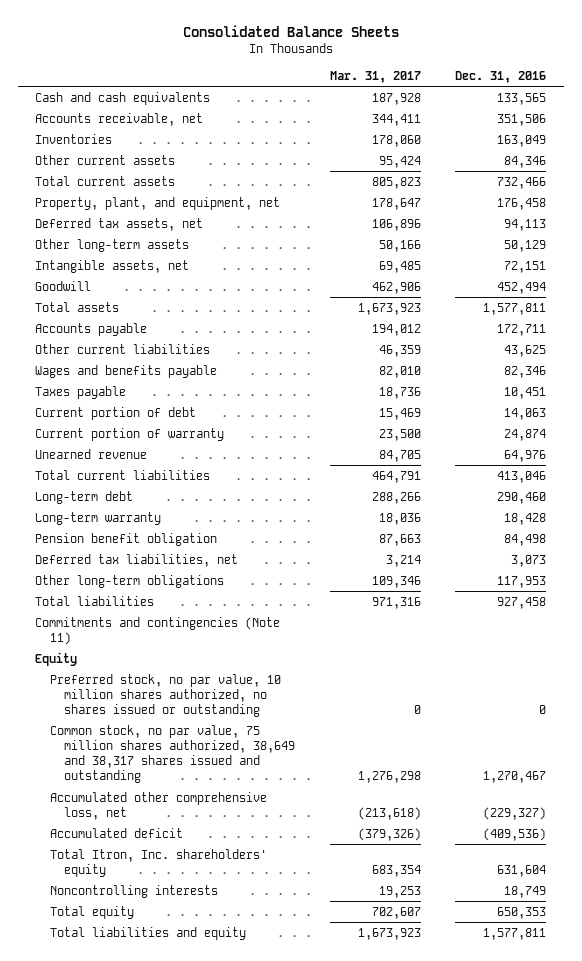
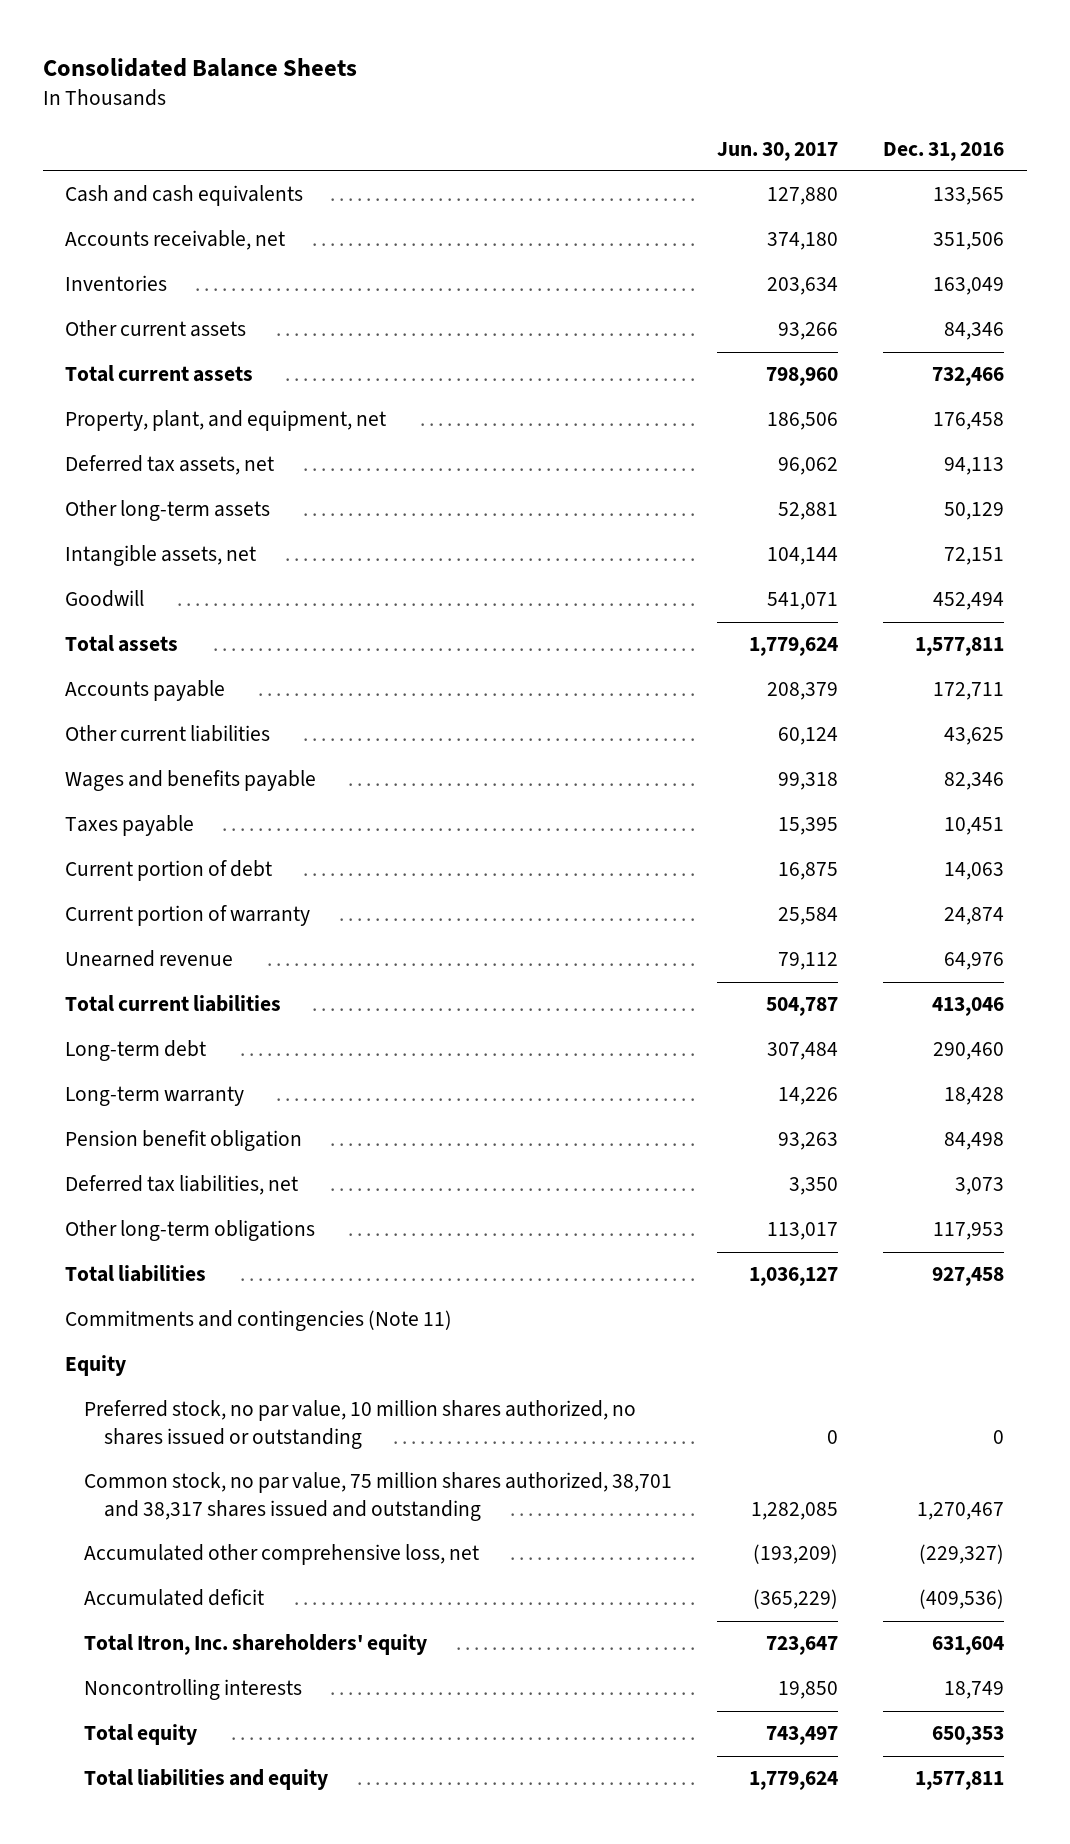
- | Mar. 31, 2017 | Dec. 31, 2016
+ | Jun. 30, 2017 | Dec. 31, 2016
- Common stock, no par value, 75 million shares authorized, 38,649 and 38,317 shares issued and outstanding | 1,276,298 | 1,270,467
+ Common stock, no par value, 75 million shares authorized, 38,701 and 38,317 shares issued and outstanding | 1,282,085 | 1,270,467

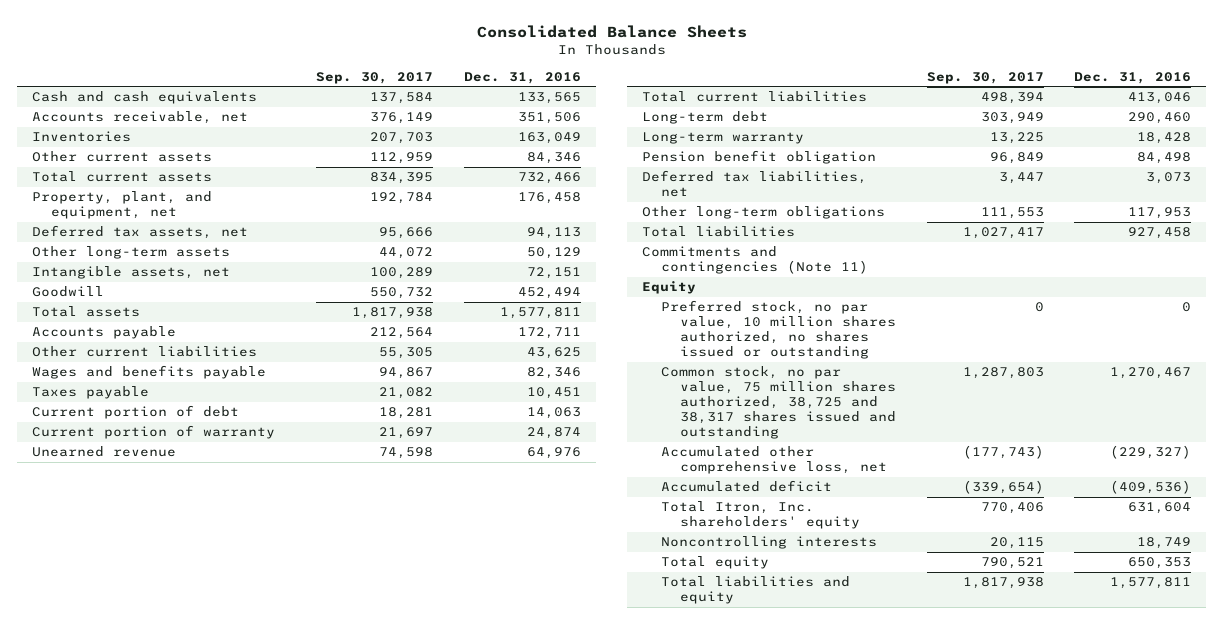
- | Jun. 30, 2017 | Dec. 31, 2016
+ | Sep. 30, 2017 | Dec. 31, 2016
- Common stock, no par value, 75 million shares authorized, 38,701 and 38,317 shares issued and outstanding | 1,282,085 | 1,270,467
+ Common stock, no par value, 75 million shares authorized, 38,725 and 38,317 shares issued and outstanding | 1,287,803 | 1,270,467

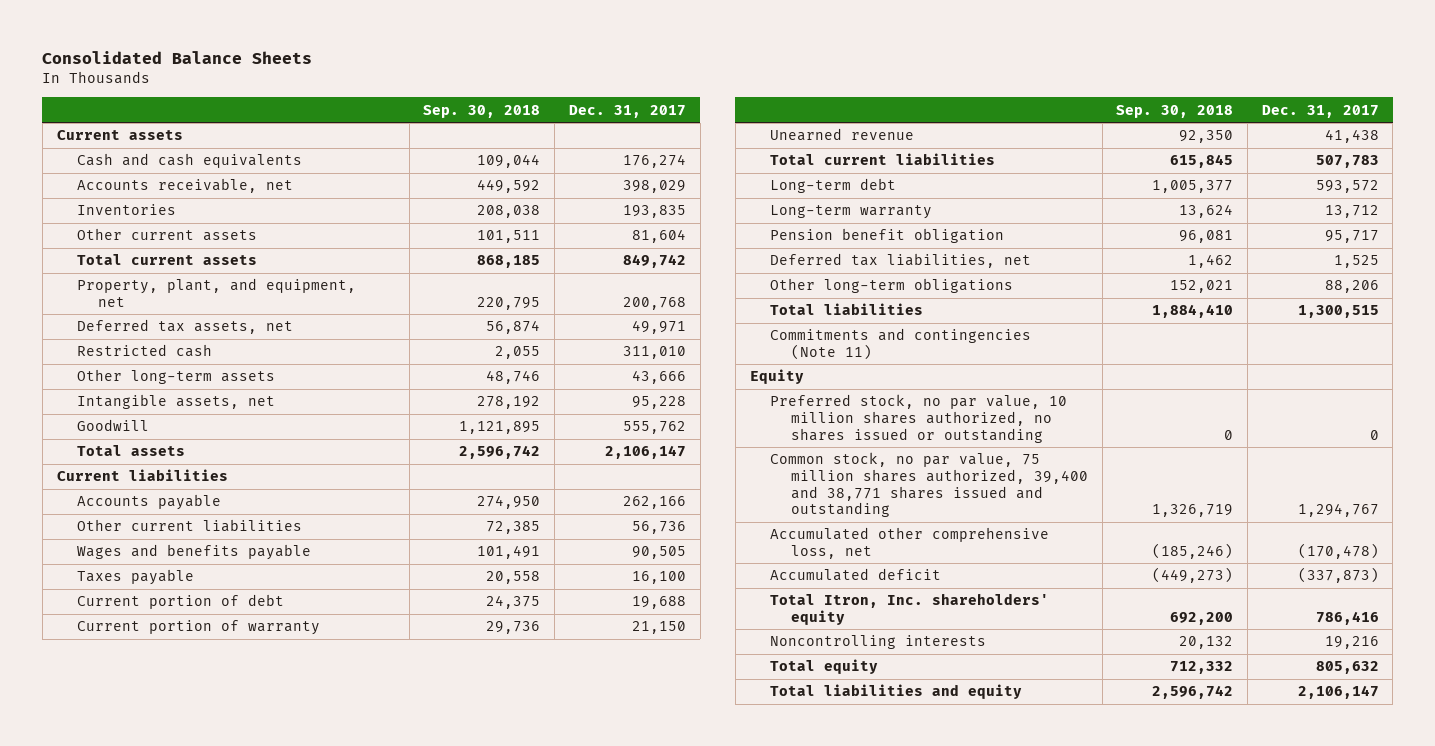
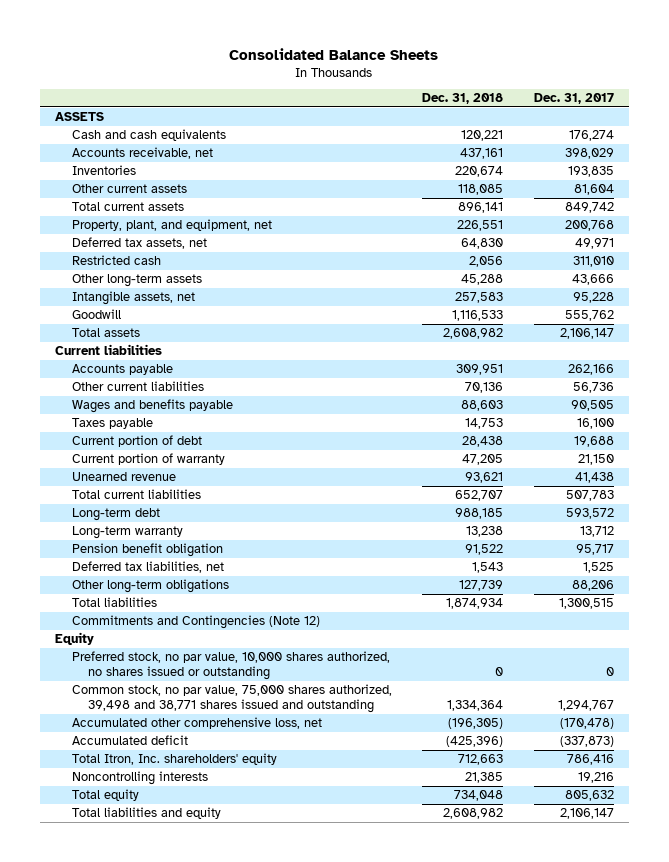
- | Sep. 30, 2018 | Dec. 31, 2017
+ | Dec. 31, 2018 | Dec. 31, 2017
- Current assets
+ ASSETS
- Commitments and contingencies (Note 11)
+ Commitments and Contingencies (Note 12)
- Preferred stock, no par value, 10 million shares authorized, no shares issued or outstanding | 0 | 0
- Common stock, no par value, 75 million shares authorized, 39,400 and 38,771 shares issued and outstanding | 1,326,719 | 1,294,767
+ Preferred stock, no par value, 10,000 shares authorized, no shares issued or outstanding | 0 | 0
+ Common stock, no par value, 75,000 shares authorized, 39,498 and 38,771 shares issued and outstanding | 1,334,364 | 1,294,767

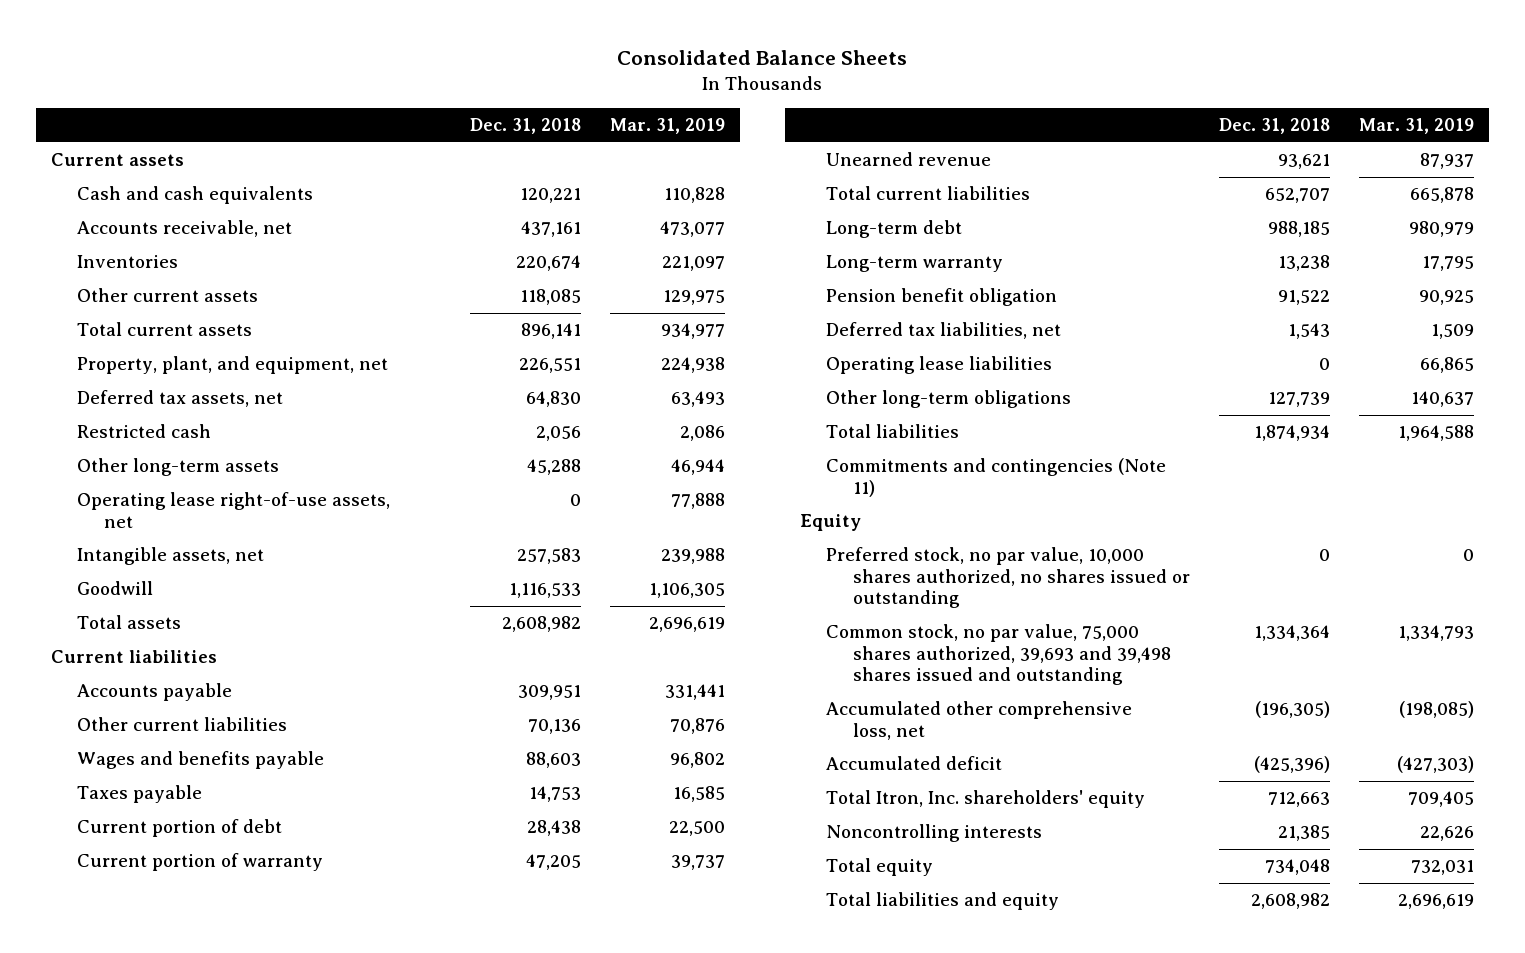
- | Dec. 31, 2018 | Dec. 31, 2017
+ | Dec. 31, 2018 | Mar. 31, 2019
- ASSETS
+ Current assets
+ Operating lease right-of-use assets, net | 0 | 77,888
+ Operating lease liabilities | 0 | 66,865
- Commitments and Contingencies (Note 12)
+ Commitments and contingencies (Note 11)
- Common stock, no par value, 75,000 shares authorized, 39,498 and 38,771 shares issued and outstanding | 1,334,364 | 1,294,767
+ Common stock, no par value, 75,000 shares authorized, 39,693 and 39,498 shares issued and outstanding | 1,334,364 | 1,334,793

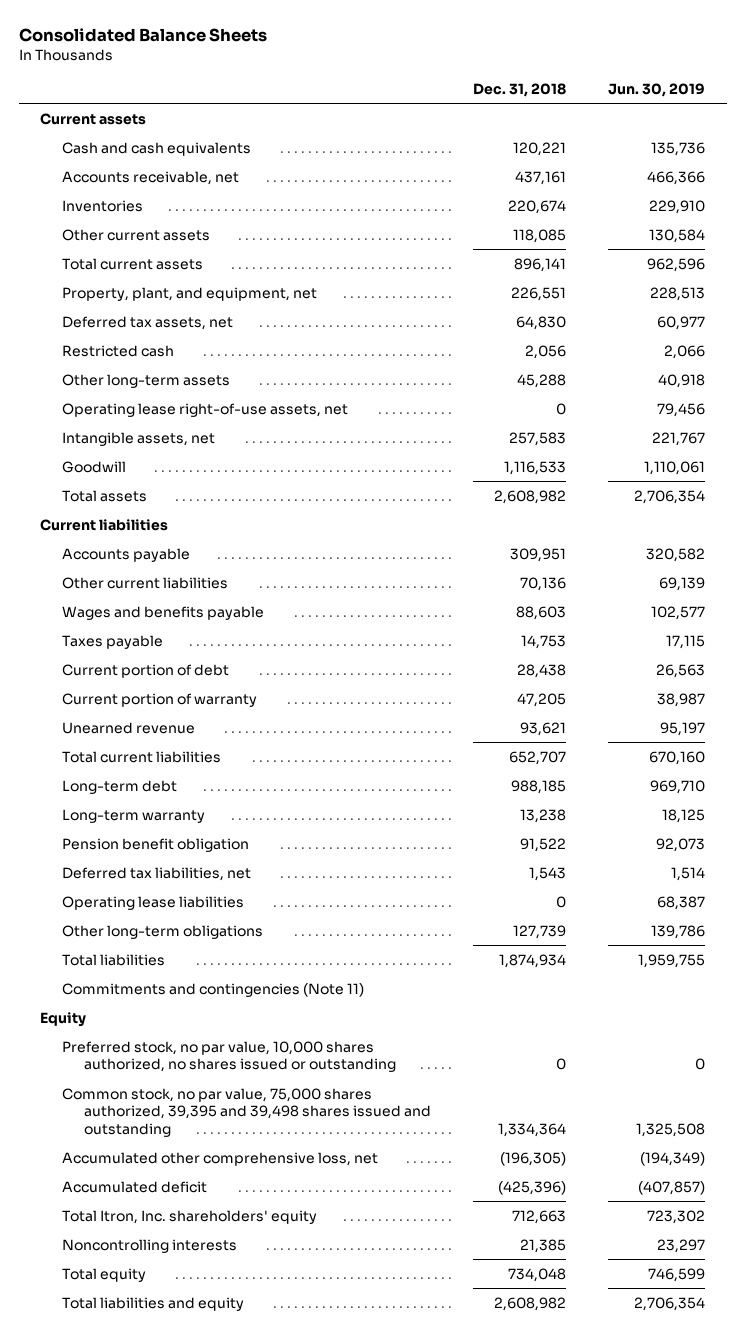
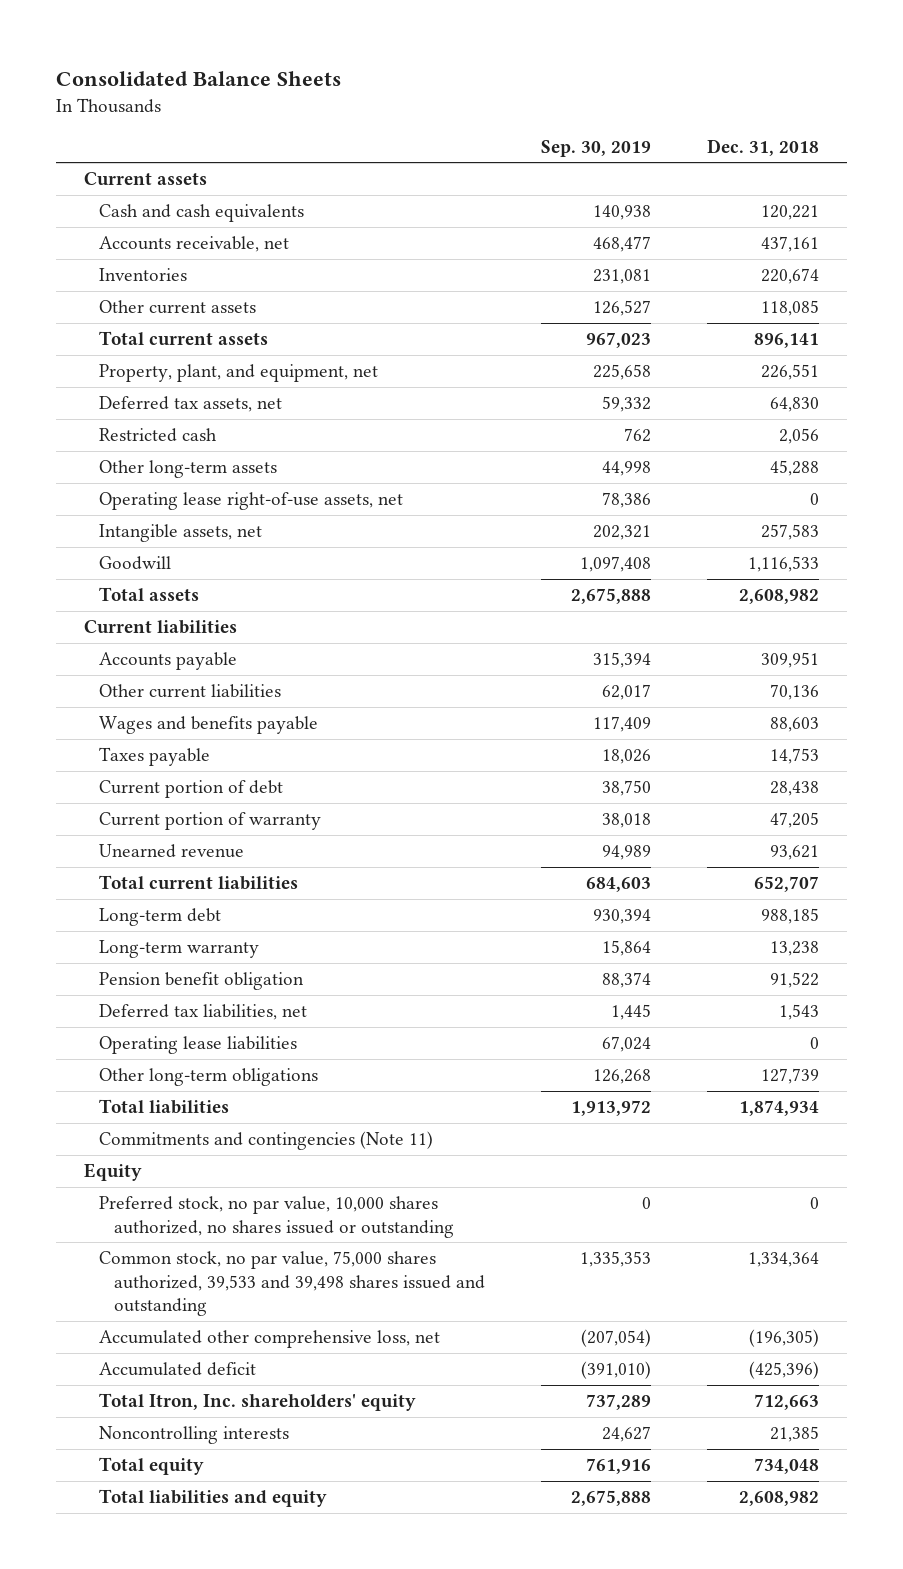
- | Dec. 31, 2018 | Jun. 30, 2019
+ | Sep. 30, 2019 | Dec. 31, 2018
- Common stock, no par value, 75,000 shares authorized, 39,395 and 39,498 shares issued and outstanding | 1,334,364 | 1,325,508
+ Common stock, no par value, 75,000 shares authorized, 39,533 and 39,498 shares issued and outstanding | 1,335,353 | 1,334,364

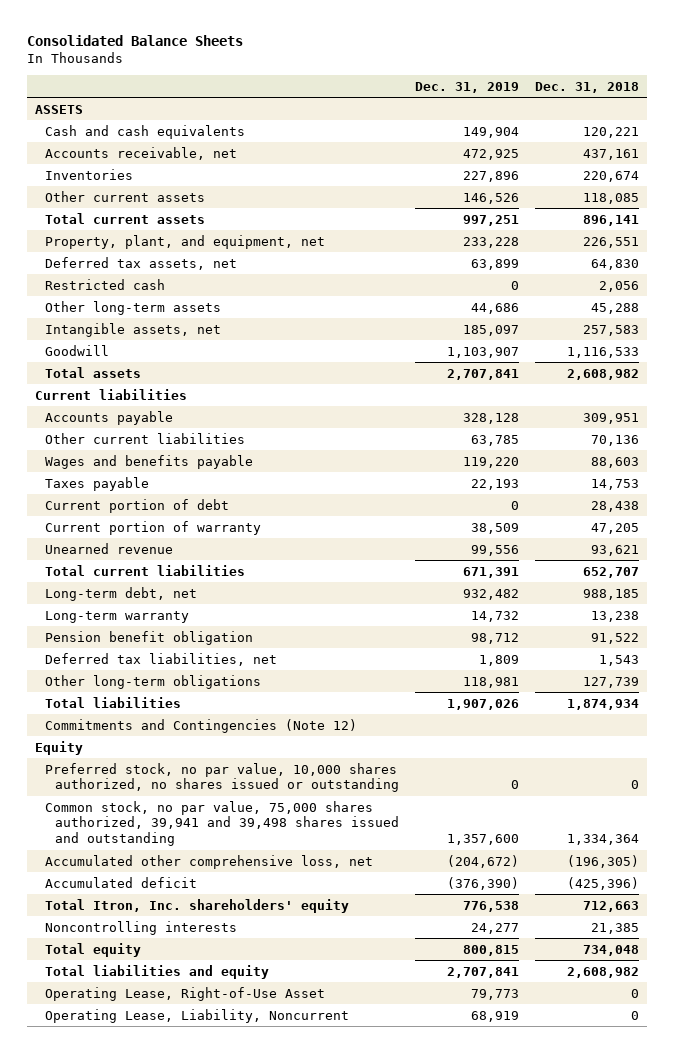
- | Sep. 30, 2019 | Dec. 31, 2018
+ | Dec. 31, 2019 | Dec. 31, 2018
- Current assets
+ ASSETS
- Operating lease right-of-use assets, net | 78,386 | 0
- Long-term debt | 930,394 | 988,185
+ Long-term debt, net | 932,482 | 988,185
- Operating lease liabilities | 67,024 | 0
- Commitments and contingencies (Note 11)
+ Commitments and Contingencies (Note 12)
- Common stock, no par value, 75,000 shares authorized, 39,533 and 39,498 shares issued and outstanding | 1,335,353 | 1,334,364
+ Common stock, no par value, 75,000 shares authorized, 39,941 and 39,498 shares issued and outstanding | 1,357,600 | 1,334,364
+ Operating Lease, Right-of-Use Asset | 79,773 | 0
+ Operating Lease, Liability, Noncurrent | 68,919 | 0

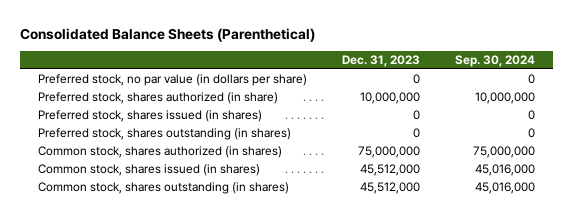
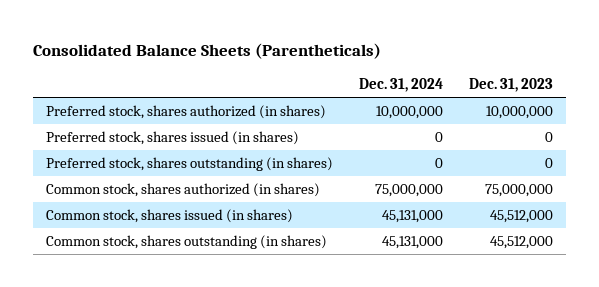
- Consolidated Balance Sheets (Parenthetical)
+ Consolidated Balance Sheets (Parentheticals)
- | Dec. 31, 2023 | Sep. 30, 2024
+ | Dec. 31, 2024 | Dec. 31, 2023
- Preferred stock, no par value (in dollars per share) | 0 | 0
- Preferred stock, shares authorized (in share) | 10,000,000 | 10,000,000
+ Preferred stock, shares authorized (in shares) | 10,000,000 | 10,000,000

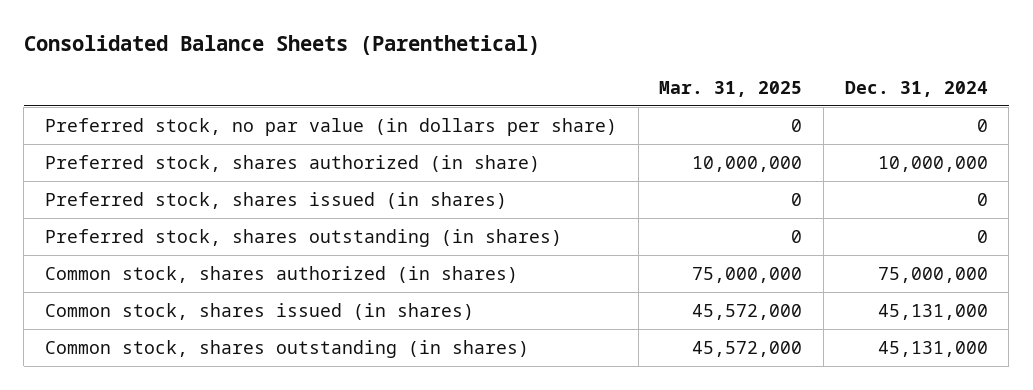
- Consolidated Balance Sheets (Parentheticals)
+ Consolidated Balance Sheets (Parenthetical)
- | Dec. 31, 2024 | Dec. 31, 2023
+ | Mar. 31, 2025 | Dec. 31, 2024
- Preferred stock, shares authorized (in shares) | 10,000,000 | 10,000,000
+ Preferred stock, no par value (in dollars per share) | 0 | 0
+ Preferred stock, shares authorized (in share) | 10,000,000 | 10,000,000

